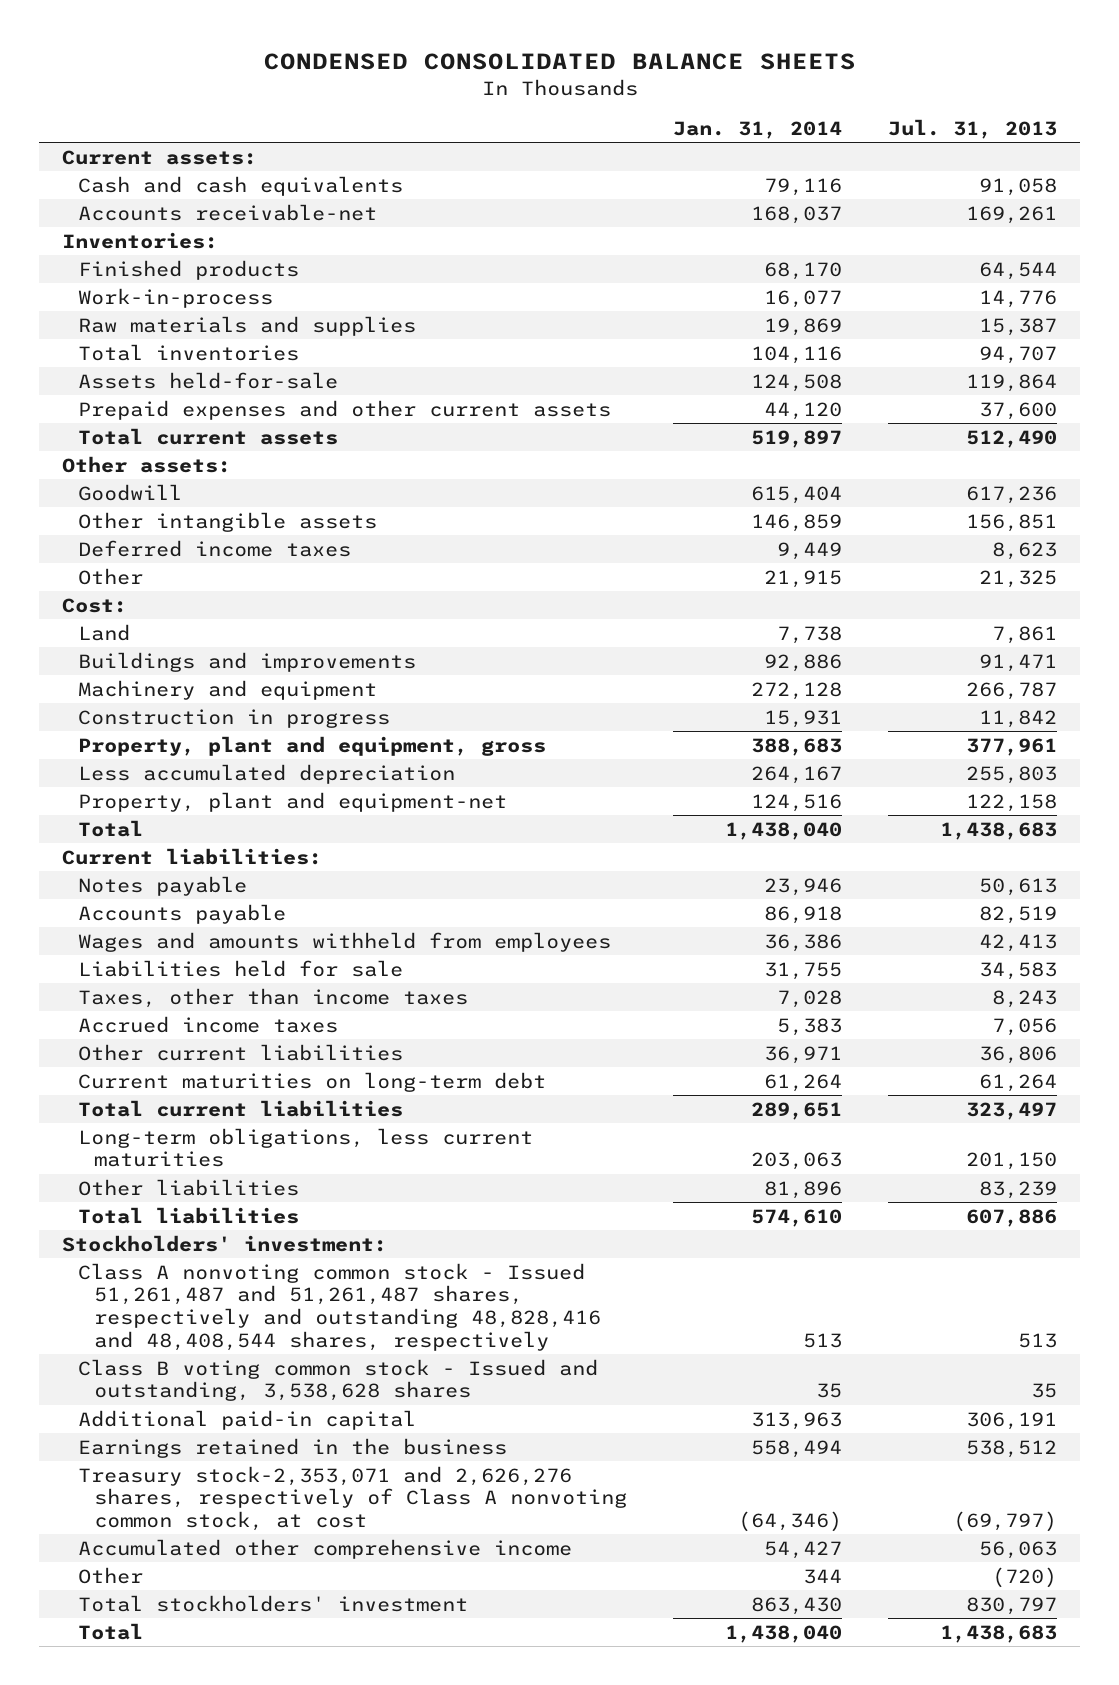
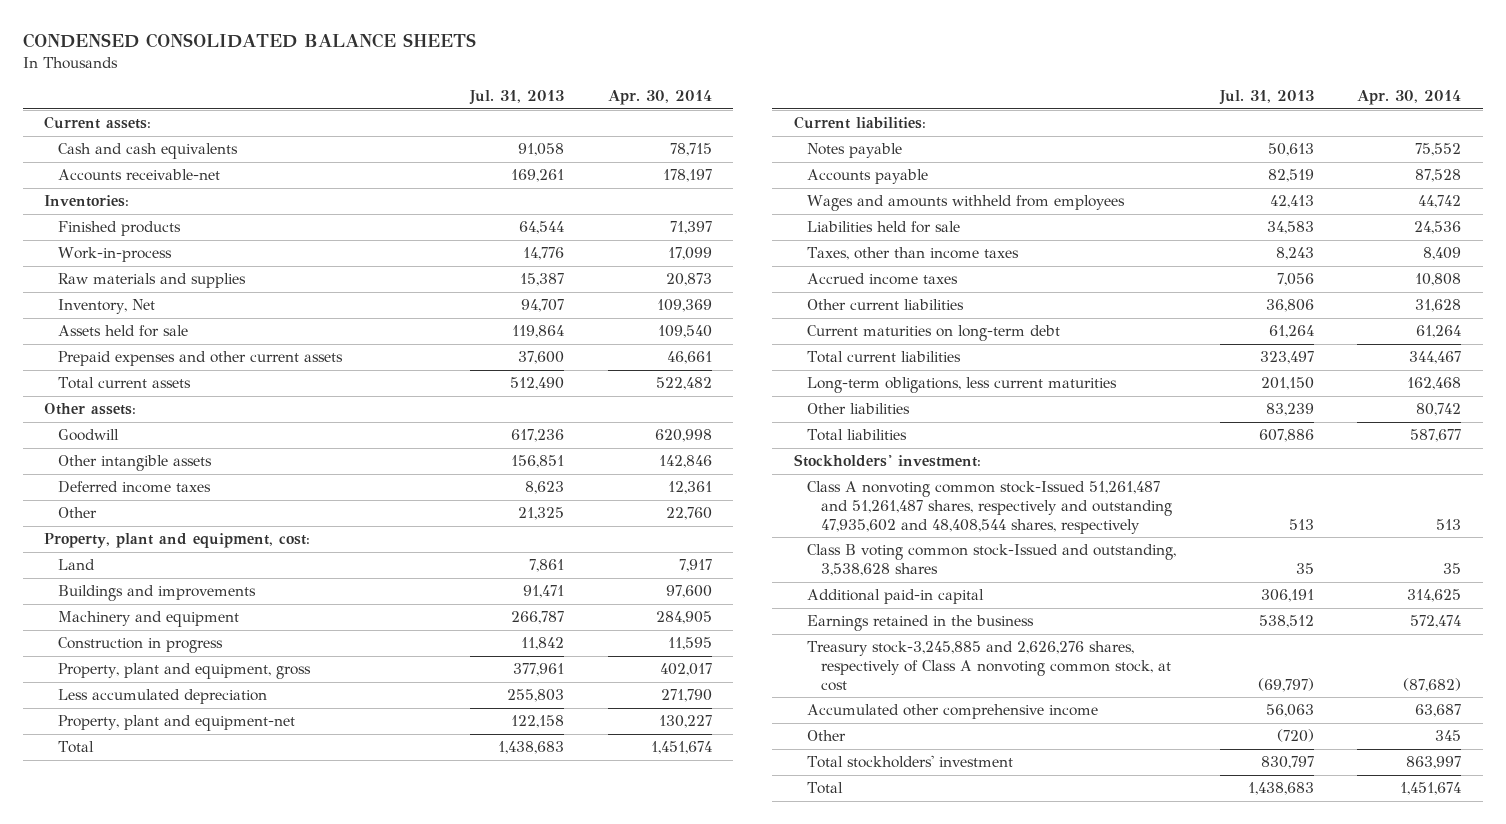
- | Jan. 31, 2014 | Jul. 31, 2013
+ | Jul. 31, 2013 | Apr. 30, 2014
- Total inventories | 104,116 | 94,707
- Assets held-for-sale | 124,508 | 119,864
+ Inventory, Net | 94,707 | 109,369
+ Assets held for sale | 119,864 | 109,540
- Cost:
+ Property, plant and equipment, cost:
- Class A nonvoting common stock - Issued 51,261,487 and 51,261,487 shares, respectively and outstanding 48,828,416 and 48,408,544 shares, respectively | 513 | 513
- Class B voting common stock - Issued and outstanding, 3,538,628 shares | 35 | 35
+ Class A nonvoting common stock-Issued 51,261,487 and 51,261,487 shares, respectively and outstanding 47,935,602 and 48,408,544 shares, respectively | 513 | 513
+ Class B voting common stock-Issued and outstanding, 3,538,628 shares | 35 | 35
- Treasury stock-2,353,071 and 2,626,276 shares, respectively of Class A nonvoting common stock, at cost | (64,346) | (69,797)
+ Treasury stock-3,245,885 and 2,626,276 shares, respectively of Class A nonvoting common stock, at cost | (69,797) | (87,682)

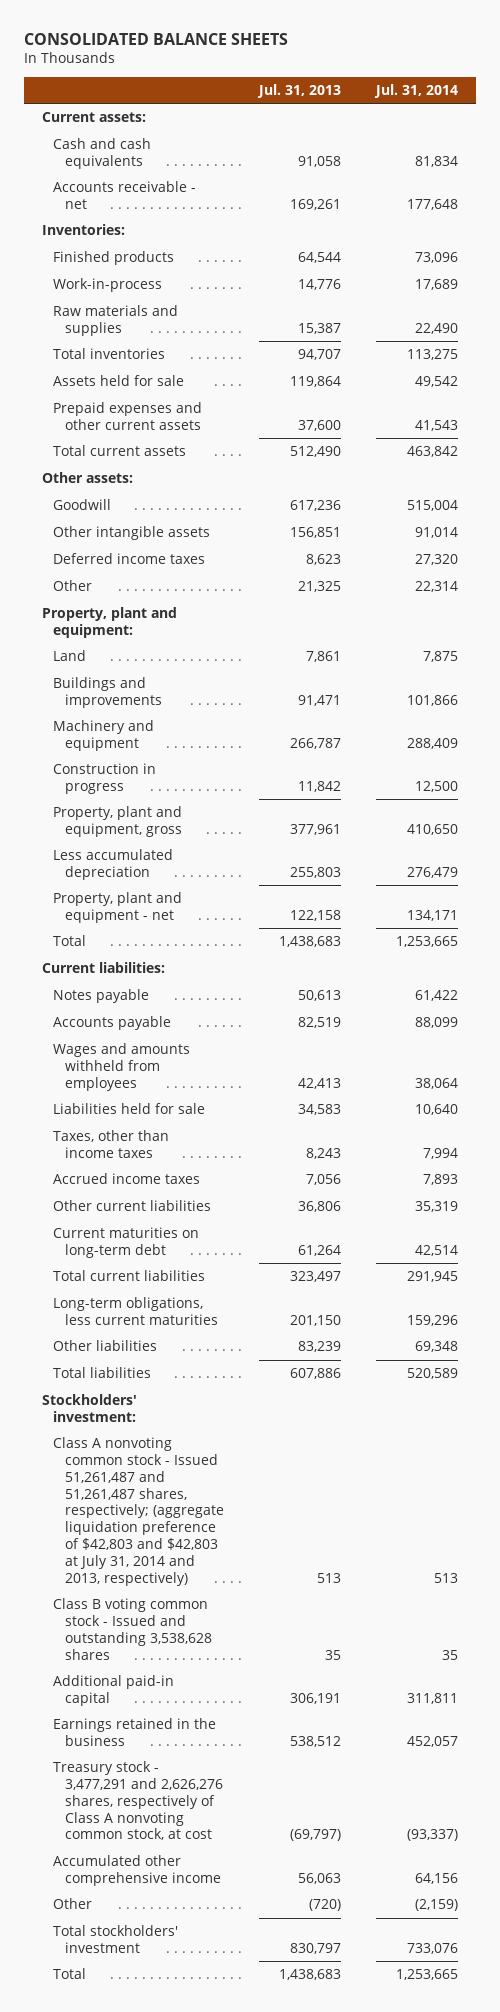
- CONDENSED CONSOLIDATED BALANCE SHEETS
+ CONSOLIDATED BALANCE SHEETS
- | Jul. 31, 2013 | Apr. 30, 2014
+ | Jul. 31, 2013 | Jul. 31, 2014
- Accounts receivable-net | 169,261 | 178,197
+ Accounts receivable - net | 169,261 | 177,648
- Inventory, Net | 94,707 | 109,369
+ Total inventories | 94,707 | 113,275
- Property, plant and equipment, cost:
+ Property, plant and equipment:
- Property, plant and equipment-net | 122,158 | 130,227
+ Property, plant and equipment - net | 122,158 | 134,171
- Class A nonvoting common stock-Issued 51,261,487 and 51,261,487 shares, respectively and outstanding 47,935,602 and 48,408,544 shares, respectively | 513 | 513
- Class B voting common stock-Issued and outstanding, 3,538,628 shares | 35 | 35
+ Class A nonvoting common stock - Issued 51,261,487 and 51,261,487 shares, respectively; (aggregate liquidation preference of $42,803 and $42,803 at July 31, 2014 and 2013, respectively) | 513 | 513
+ Class B voting common stock - Issued and outstanding 3,538,628 shares | 35 | 35
- Treasury stock-3,245,885 and 2,626,276 shares, respectively of Class A nonvoting common stock, at cost | (69,797) | (87,682)
+ Treasury stock - 3,477,291 and 2,626,276 shares, respectively of Class A nonvoting common stock, at cost | (69,797) | (93,337)

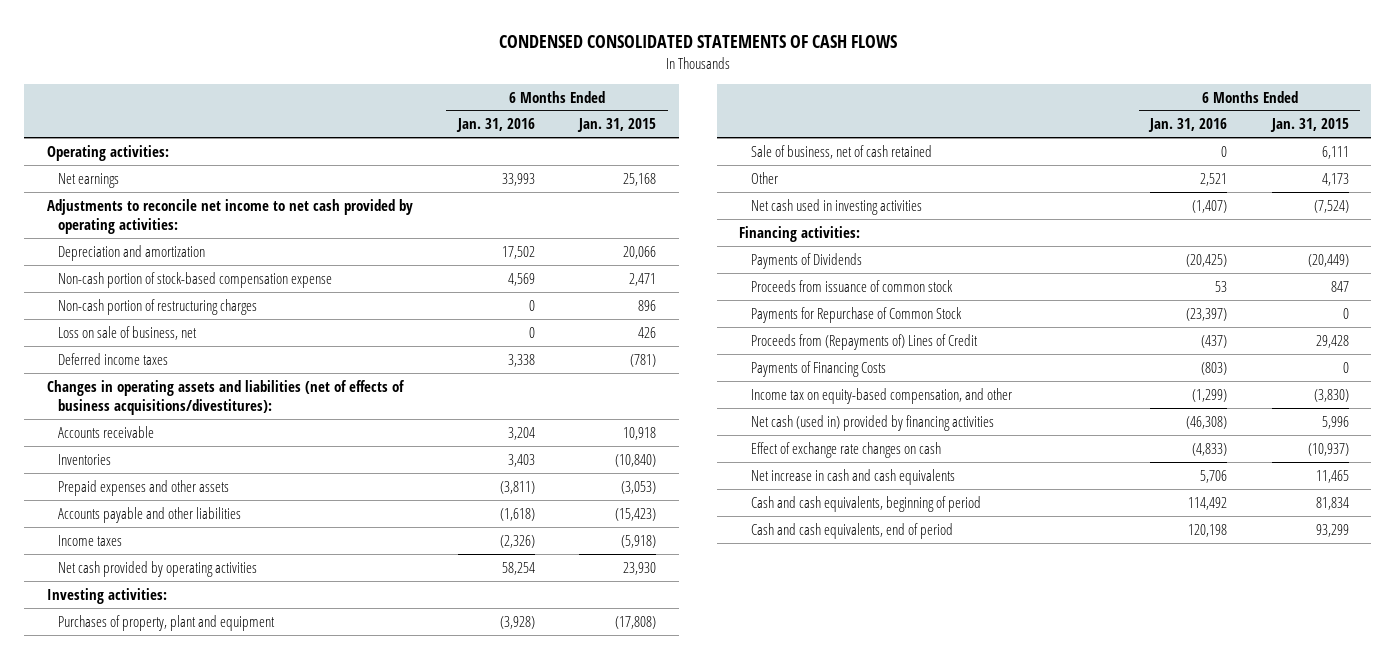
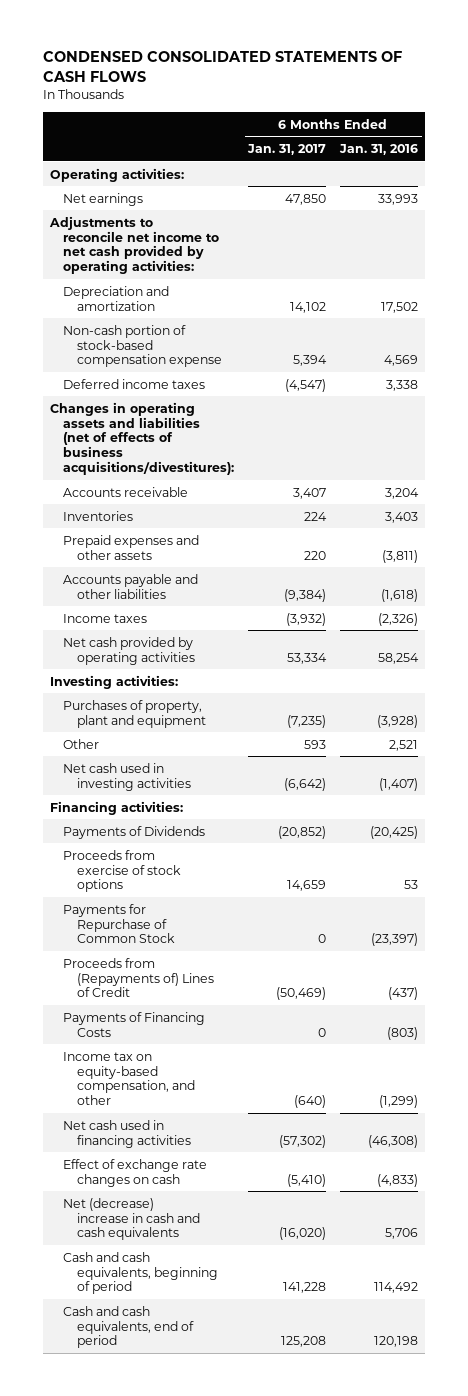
- | 6 Months Ended Jan. 31, 2016 | 6 Months Ended Jan. 31, 2015
+ | 6 Months Ended Jan. 31, 2017 | 6 Months Ended Jan. 31, 2016
- Non-cash portion of restructuring charges | 0 | 896
- Loss on sale of business, net | 0 | 426
- Sale of business, net of cash retained | 0 | 6,111
- Proceeds from issuance of common stock | 53 | 847
+ Proceeds from exercise of stock options | 14,659 | 53
- Net cash (used in) provided by financing activities | (46,308) | 5,996
+ Net cash used in financing activities | (57,302) | (46,308)
- Net increase in cash and cash equivalents | 5,706 | 11,465
+ Net (decrease) increase in cash and cash equivalents | (16,020) | 5,706

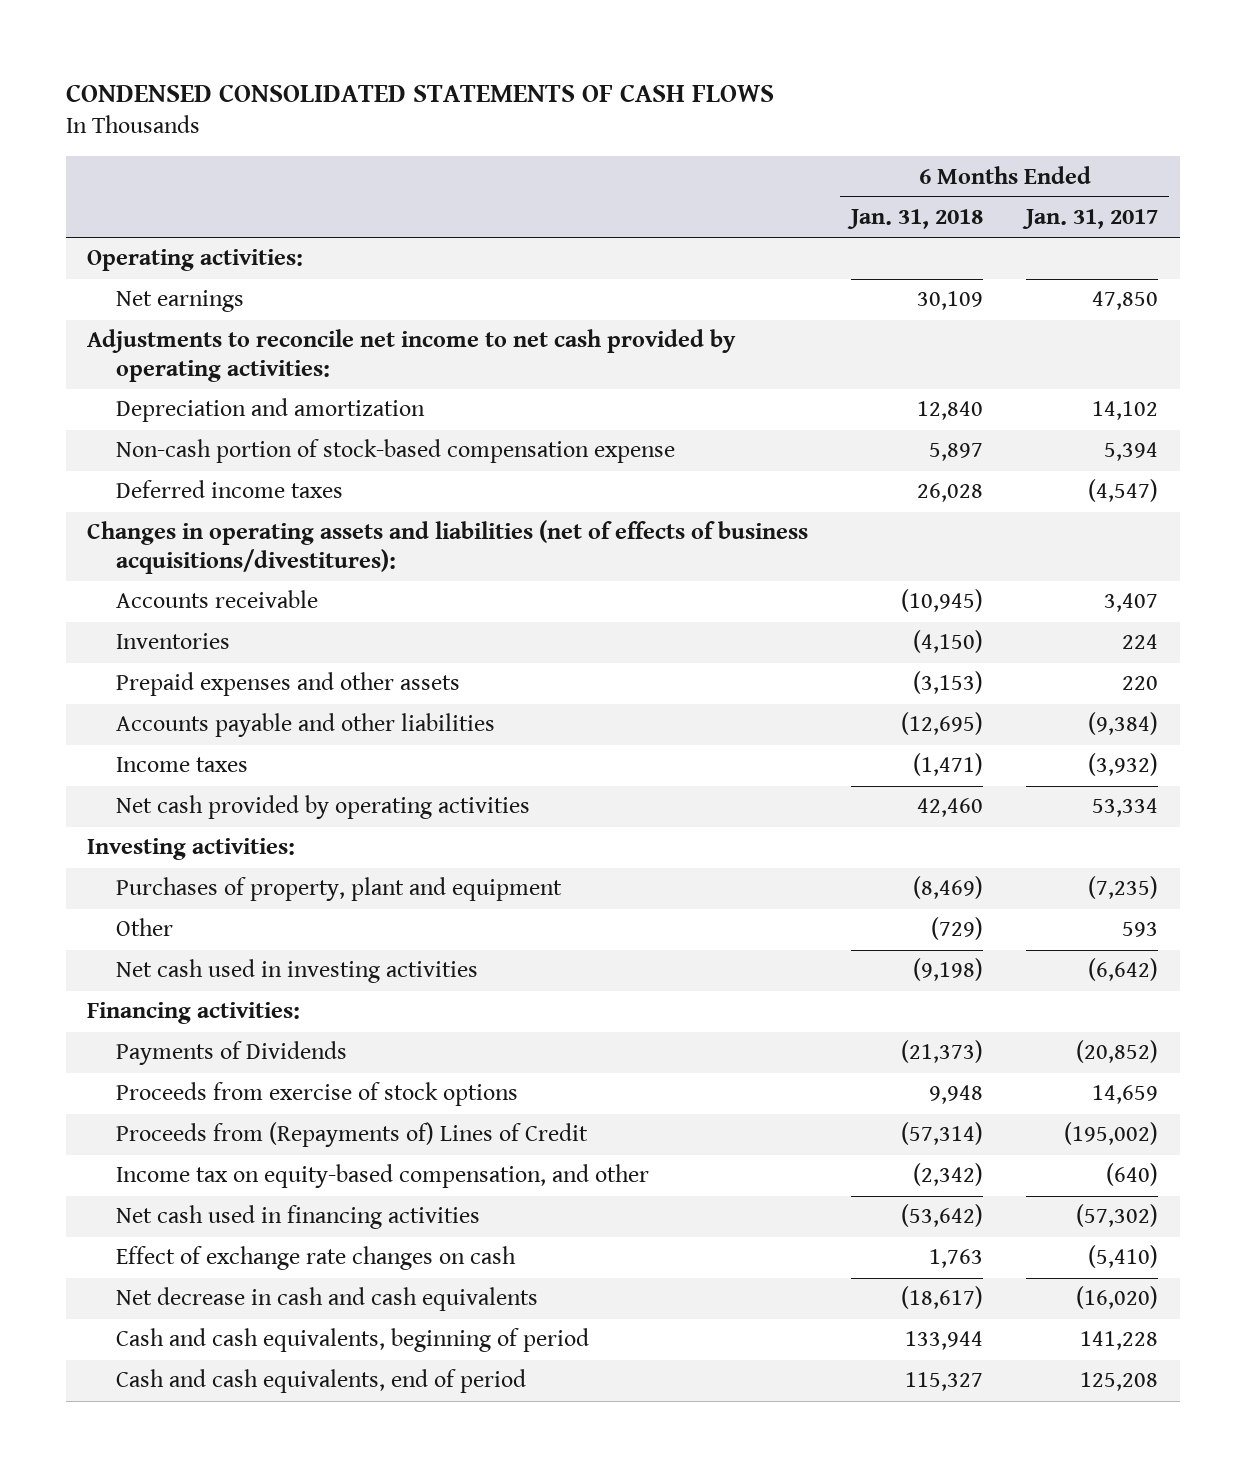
- | 6 Months Ended Jan. 31, 2017 | 6 Months Ended Jan. 31, 2016
+ | 6 Months Ended Jan. 31, 2018 | 6 Months Ended Jan. 31, 2017
- Payments for Repurchase of Common Stock | 0 | (23,397)
- Proceeds from (Repayments of) Lines of Credit | (50,469) | (437)
- Payments of Financing Costs | 0 | (803)
+ Proceeds from (Repayments of) Lines of Credit | (57,314) | (195,002)
- Net (decrease) increase in cash and cash equivalents | (16,020) | 5,706
+ Net decrease in cash and cash equivalents | (18,617) | (16,020)

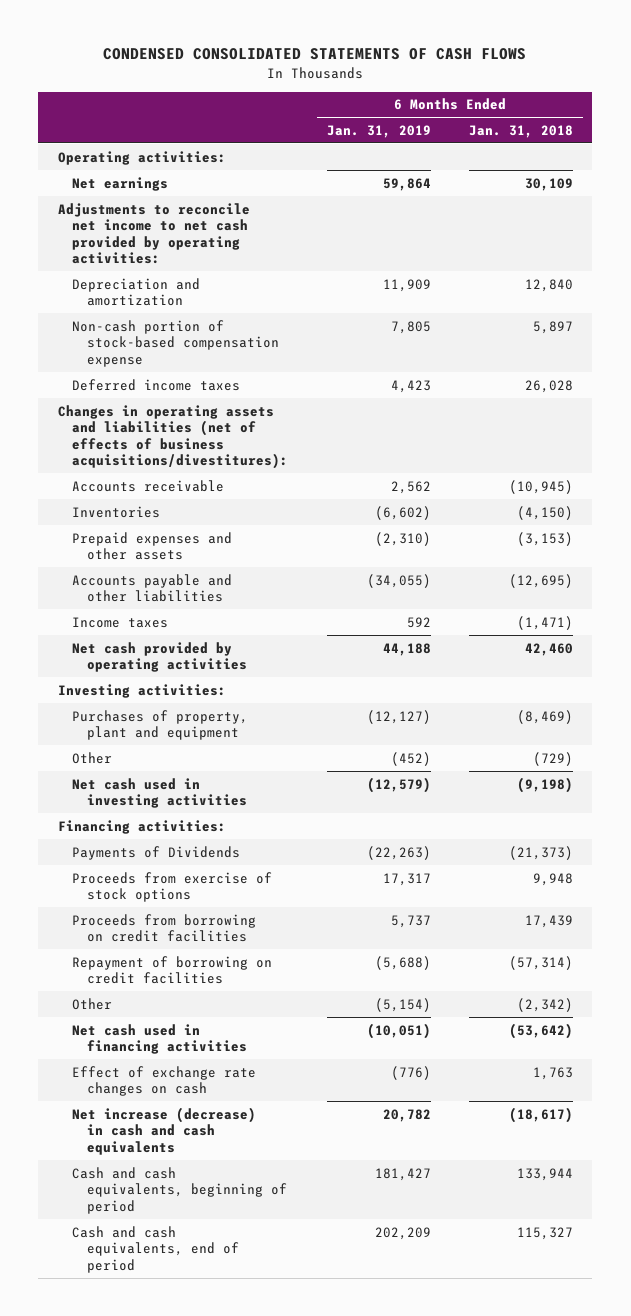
- | 6 Months Ended Jan. 31, 2018 | 6 Months Ended Jan. 31, 2017
+ | 6 Months Ended Jan. 31, 2019 | 6 Months Ended Jan. 31, 2018
- Proceeds from (Repayments of) Lines of Credit | (57,314) | (195,002)
- Income tax on equity-based compensation, and other | (2,342) | (640)
+ Proceeds from borrowing on credit facilities | 5,737 | 17,439
+ Repayment of borrowing on credit facilities | (5,688) | (57,314)
+ Other | (5,154) | (2,342)
- Net decrease in cash and cash equivalents | (18,617) | (16,020)
+ Net increase (decrease) in cash and cash equivalents | 20,782 | (18,617)

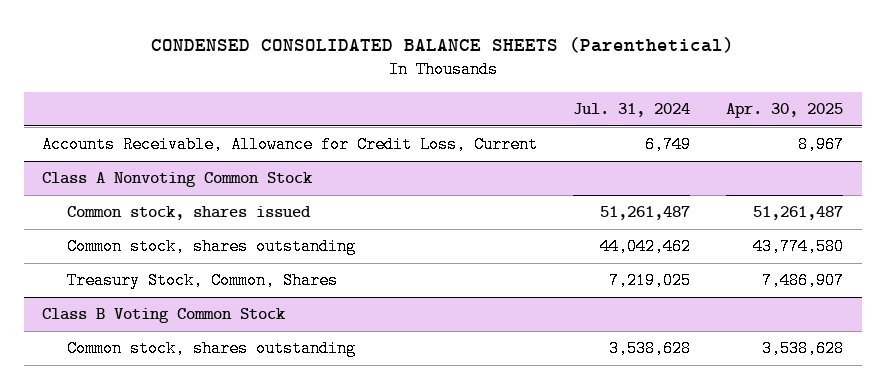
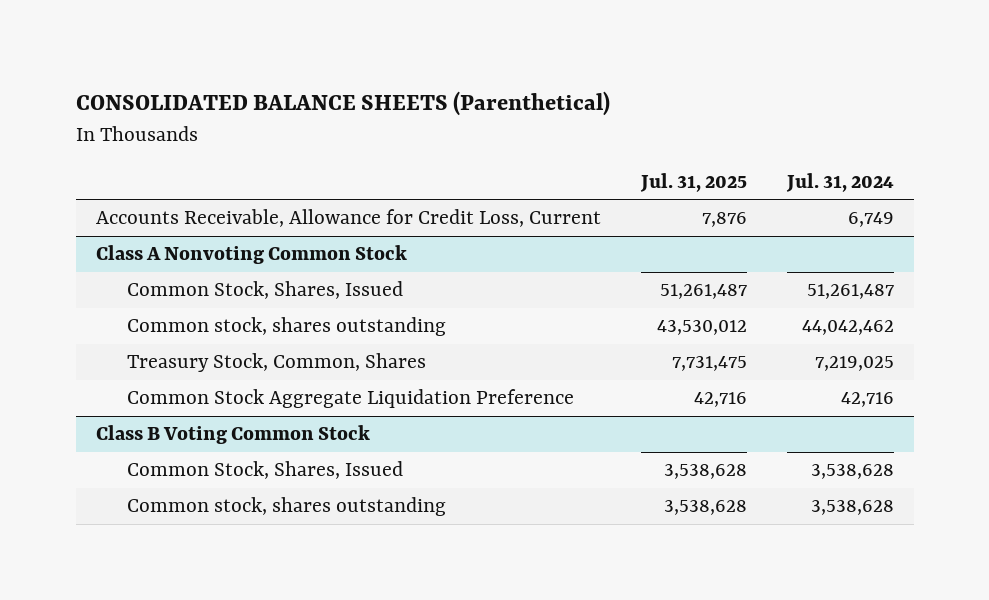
- CONDENSED CONSOLIDATED BALANCE SHEETS (Parenthetical)
+ CONSOLIDATED BALANCE SHEETS (Parenthetical)
- | Jul. 31, 2024 | Apr. 30, 2025
+ | Jul. 31, 2025 | Jul. 31, 2024
@ Class A Nonvoting Common Stock
- Common stock, shares issued | 51,261,487 | 51,261,487
+ Common Stock, Shares, Issued | 51,261,487 | 51,261,487
+ Common Stock Aggregate Liquidation Preference | 42,716 | 42,716
@ Class B Voting Common Stock
+ Common Stock, Shares, Issued | 3,538,628 | 3,538,628

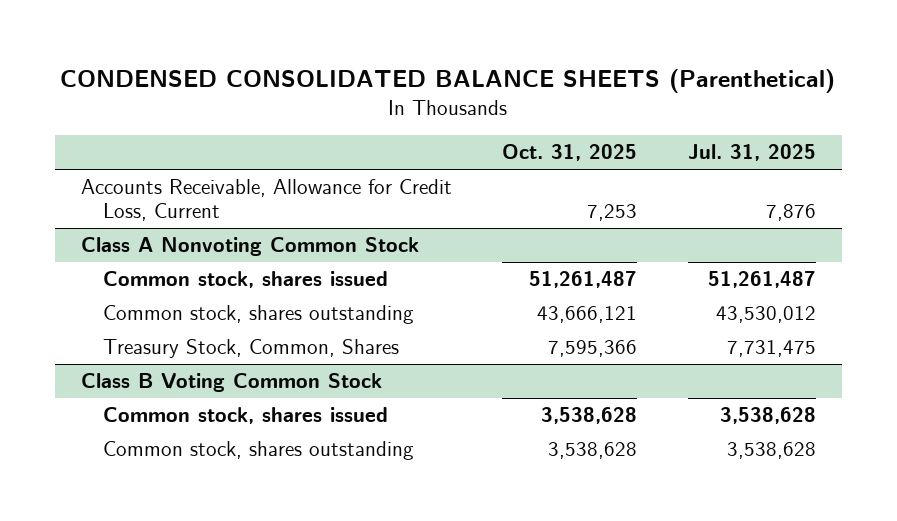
- CONSOLIDATED BALANCE SHEETS (Parenthetical)
+ CONDENSED CONSOLIDATED BALANCE SHEETS (Parenthetical)
- | Jul. 31, 2025 | Jul. 31, 2024
+ | Oct. 31, 2025 | Jul. 31, 2025
@ Class A Nonvoting Common Stock
- Common Stock, Shares, Issued | 51,261,487 | 51,261,487
+ Common stock, shares issued | 51,261,487 | 51,261,487
- Common Stock Aggregate Liquidation Preference | 42,716 | 42,716
@ Class B Voting Common Stock
- Common Stock, Shares, Issued | 3,538,628 | 3,538,628
+ Common stock, shares issued | 3,538,628 | 3,538,628

